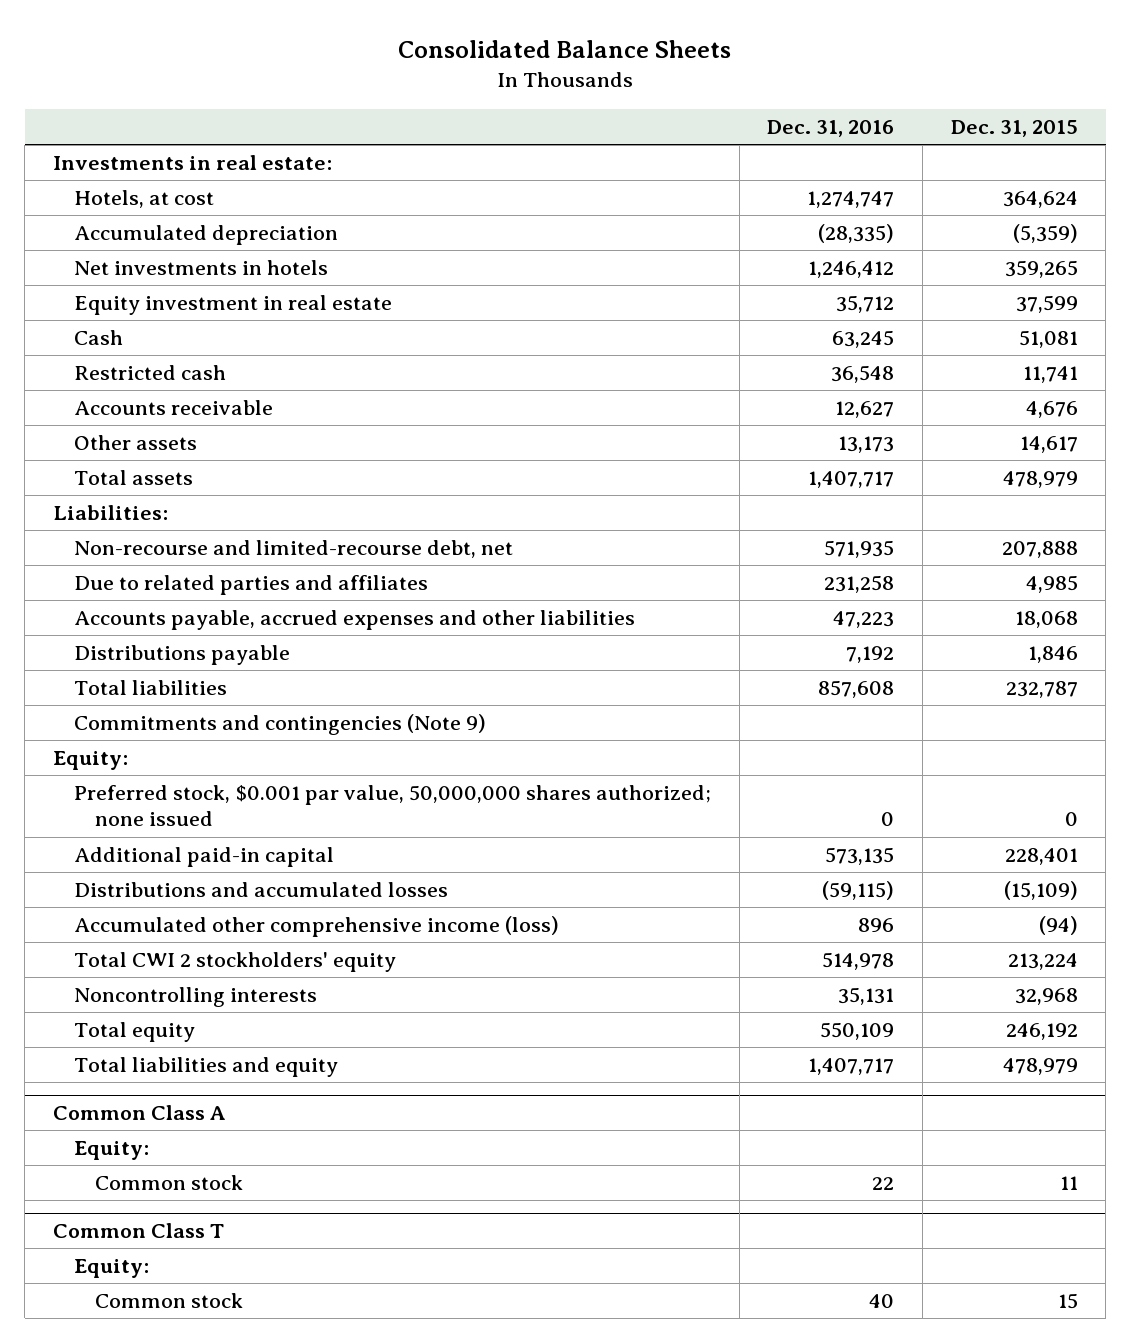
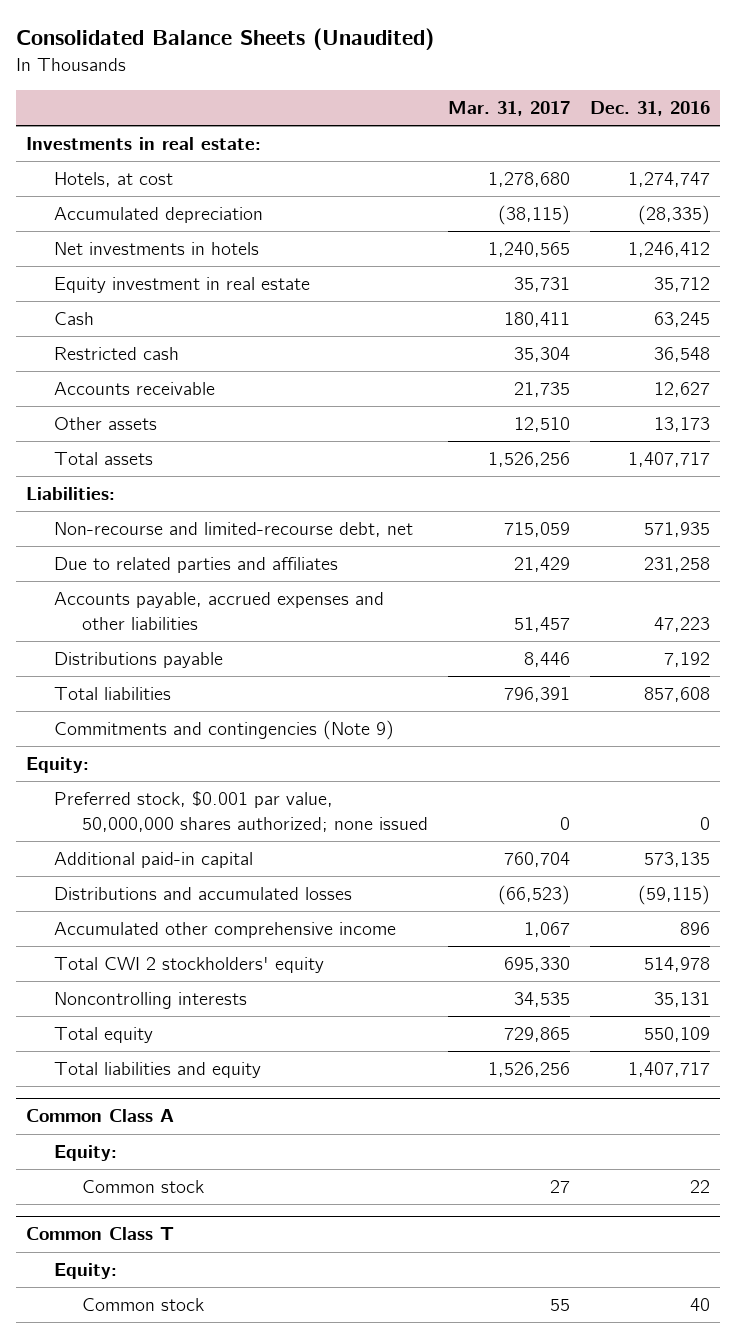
- Consolidated Balance Sheets
+ Consolidated Balance Sheets (Unaudited)
- | Dec. 31, 2016 | Dec. 31, 2015
+ | Mar. 31, 2017 | Dec. 31, 2016
- Accumulated other comprehensive income (loss) | 896 | (94)
+ Accumulated other comprehensive income | 1,067 | 896

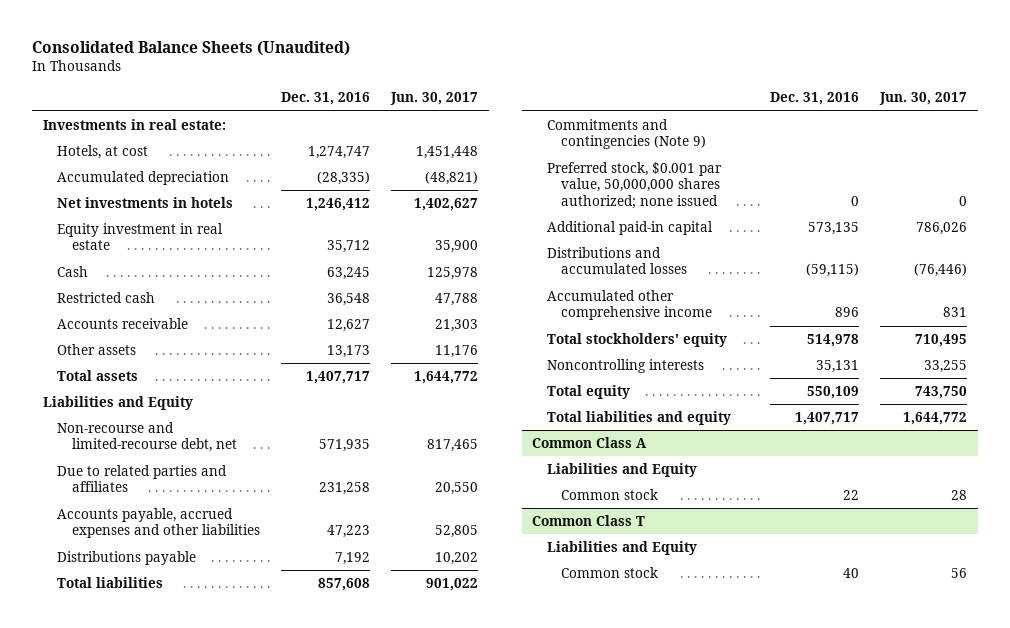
- | Mar. 31, 2017 | Dec. 31, 2016
+ | Dec. 31, 2016 | Jun. 30, 2017
- Liabilities:
+ Liabilities and Equity
- Equity:
- Total CWI 2 stockholders' equity | 695,330 | 514,978
+ Total stockholders' equity | 514,978 | 710,495
@ Common Class A
- Equity:
+ Liabilities and Equity
@ Common Class T
- Equity:
+ Liabilities and Equity

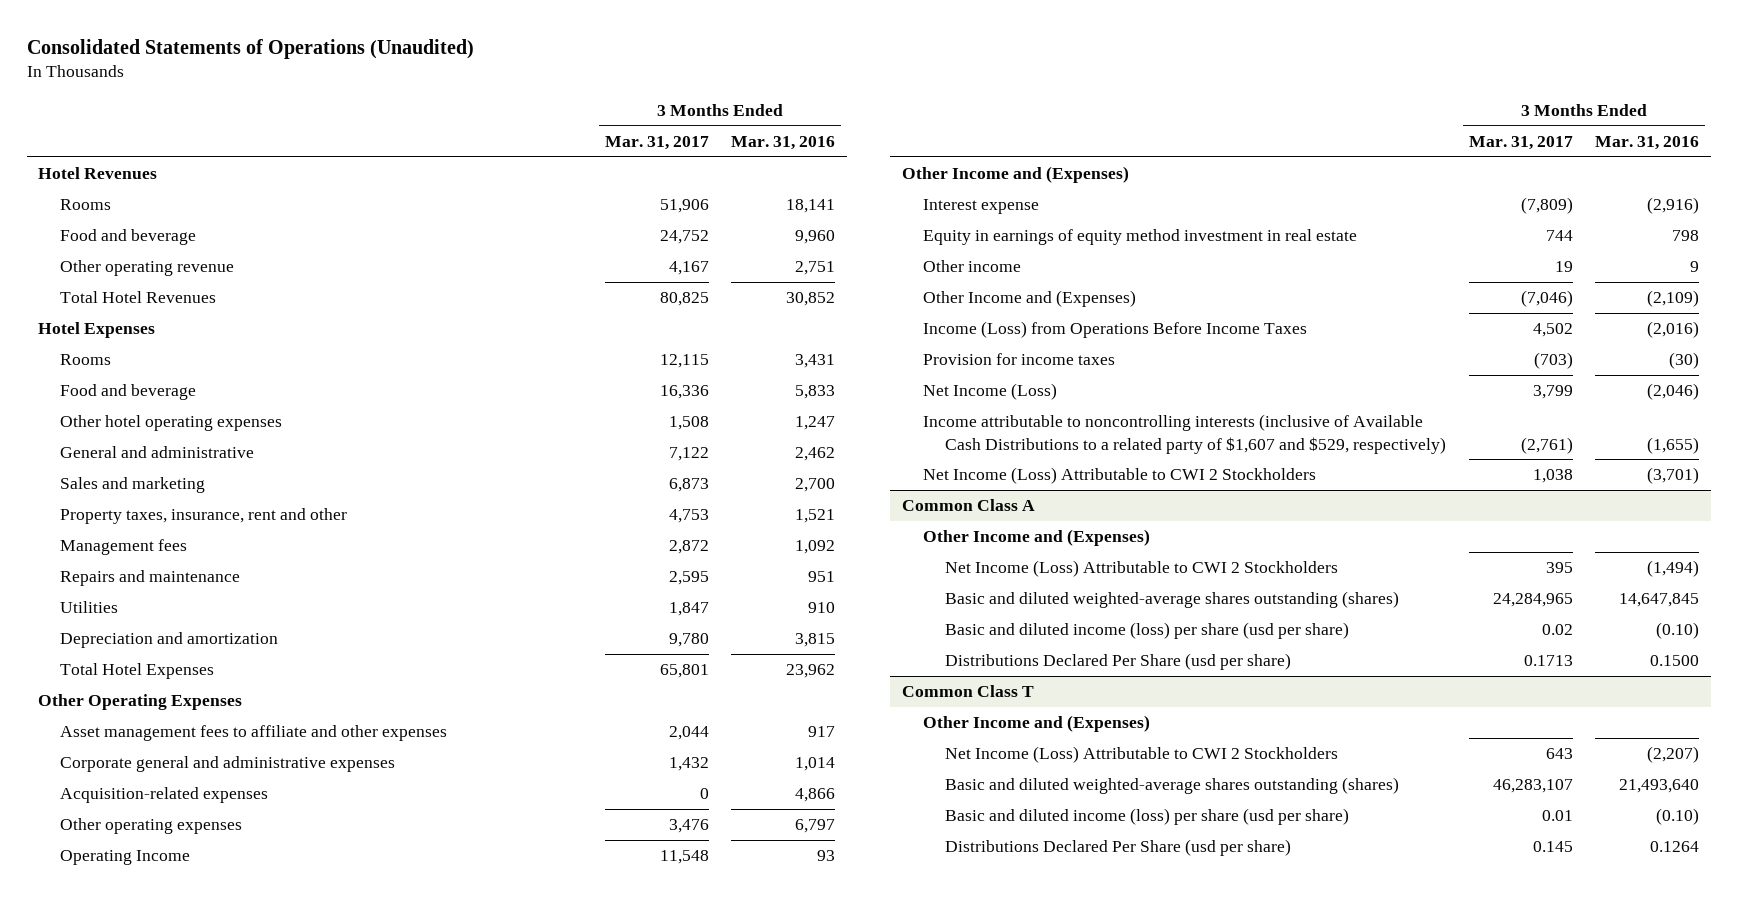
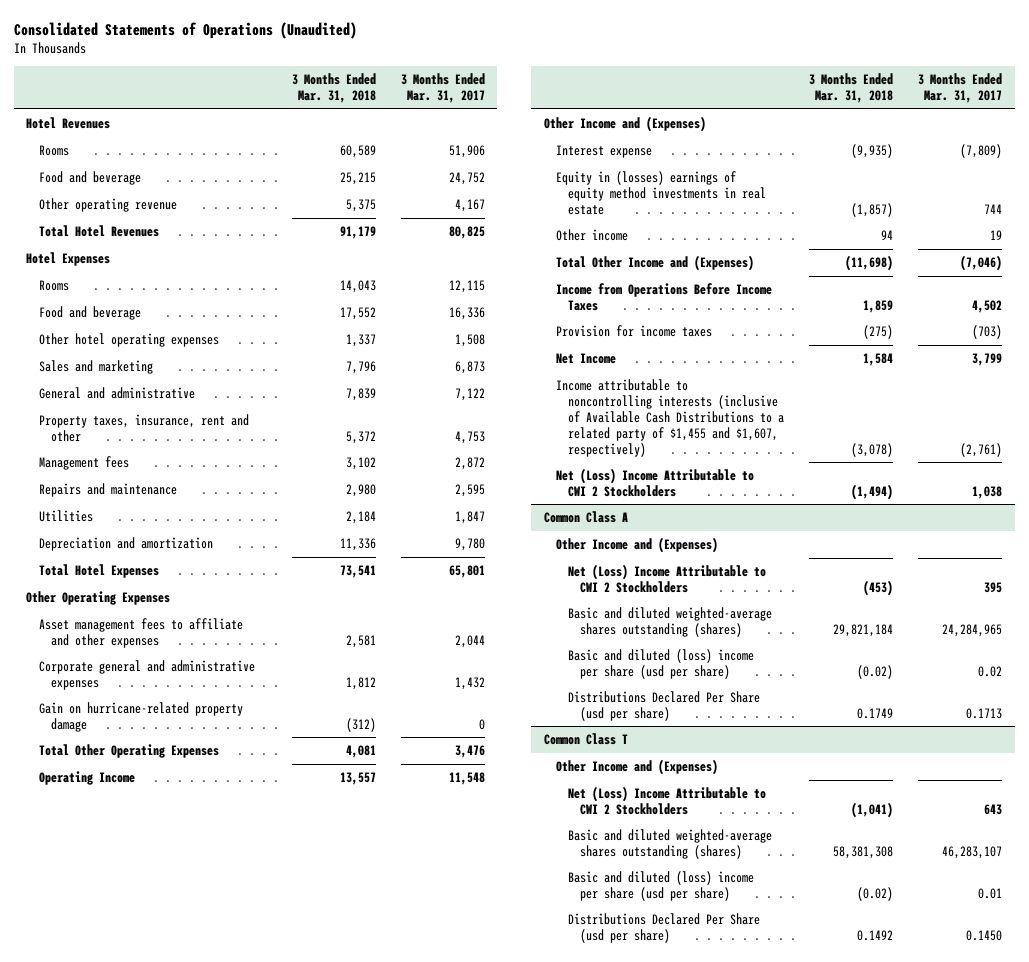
- | 3 Months Ended Mar. 31, 2017 | 3 Months Ended Mar. 31, 2016
+ | 3 Months Ended Mar. 31, 2018 | 3 Months Ended Mar. 31, 2017
moved down: General and administrative | 7,839 | 7,122
- Acquisition-related expenses | 0 | 4,866
- Other operating expenses | 3,476 | 6,797
+ Gain on hurricane-related property damage | (312) | 0
+ Total Other Operating Expenses | 4,081 | 3,476
- Equity in earnings of equity method investment in real estate | 744 | 798
+ Equity in (losses) earnings of equity method investments in real estate | (1,857) | 744
- Other Income and (Expenses) | (7,046) | (2,109)
- Income (Loss) from Operations Before Income Taxes | 4,502 | (2,016)
+ Total Other Income and (Expenses) | (11,698) | (7,046)
+ Income from Operations Before Income Taxes | 1,859 | 4,502
- Net Income (Loss) | 3,799 | (2,046)
- Income attributable to noncontrolling interests (inclusive of Available Cash Distributions to a related party of $1,607 and $529, respectively) | (2,761) | (1,655)
- Net Income (Loss) Attributable to CWI 2 Stockholders | 1,038 | (3,701)
+ Net Income | 1,584 | 3,799
+ Income attributable to noncontrolling interests (inclusive of Available Cash Distributions to a related party of $1,455 and $1,607, respectively) | (3,078) | (2,761)
+ Net (Loss) Income Attributable to CWI 2 Stockholders | (1,494) | 1,038
@ Common Class A
- Net Income (Loss) Attributable to CWI 2 Stockholders | 395 | (1,494)
+ Net (Loss) Income Attributable to CWI 2 Stockholders | (453) | 395
- Basic and diluted income (loss) per share (usd per share) | 0.02 | (0.10)
+ Basic and diluted (loss) income per share (usd per share) | (0.02) | 0.02
@ Common Class T
- Net Income (Loss) Attributable to CWI 2 Stockholders | 643 | (2,207)
+ Net (Loss) Income Attributable to CWI 2 Stockholders | (1,041) | 643
- Basic and diluted income (loss) per share (usd per share) | 0.01 | (0.10)
- Distributions Declared Per Share (usd per share) | 0.145 | 0.1264
+ Basic and diluted (loss) income per share (usd per share) | (0.02) | 0.01
+ Distributions Declared Per Share (usd per share) | 0.1492 | 0.1450

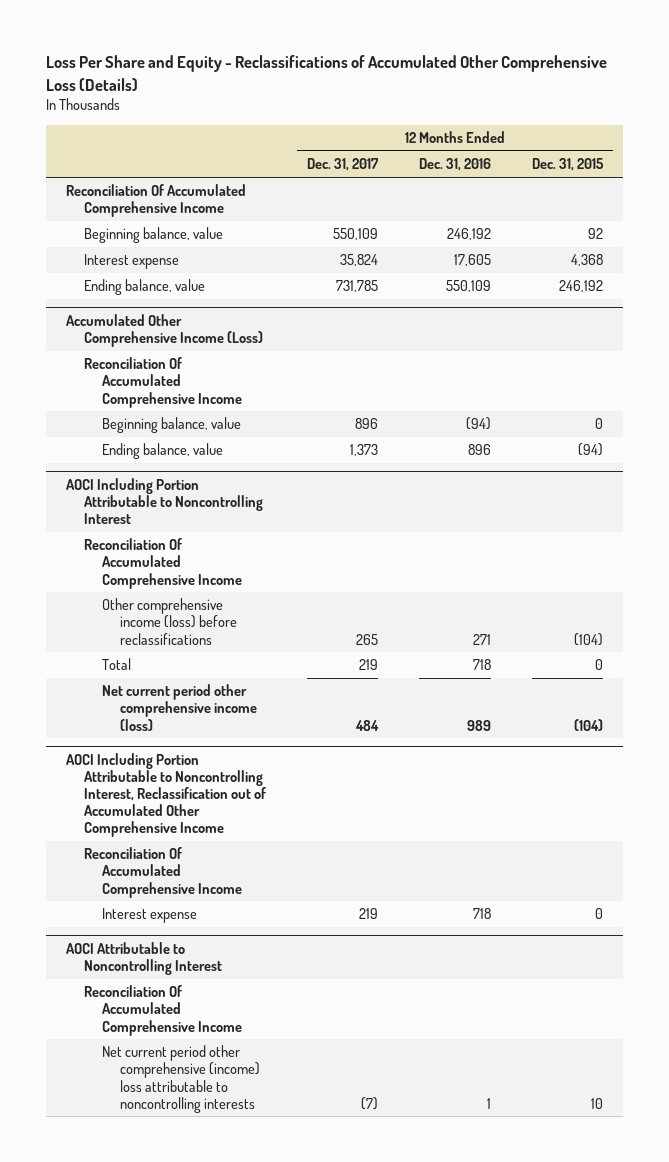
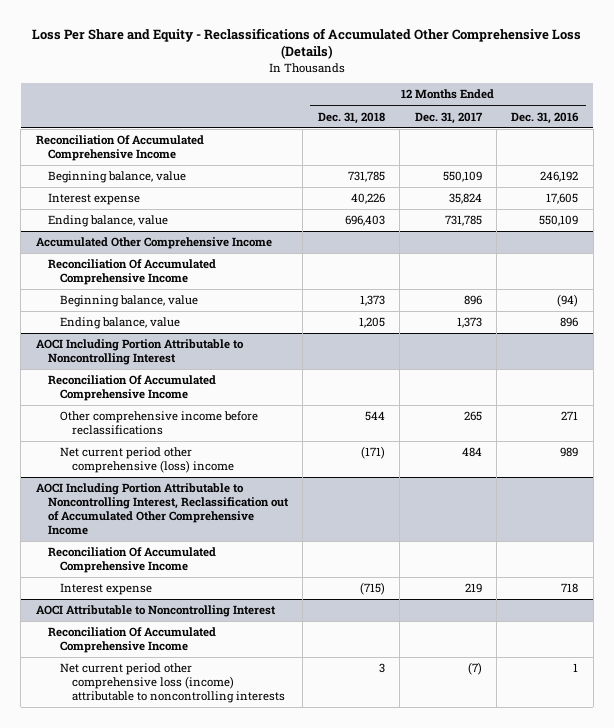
- | 12 Months Ended Dec. 31, 2017 | 12 Months Ended Dec. 31, 2016 | 12 Months Ended Dec. 31, 2015
+ | 12 Months Ended Dec. 31, 2018 | 12 Months Ended Dec. 31, 2017 | 12 Months Ended Dec. 31, 2016
- Accumulated Other Comprehensive Income (Loss)
+ Accumulated Other Comprehensive Income
@ AOCI Including Portion Attributable to Noncontrolling Interest
- Other comprehensive income (loss) before reclassifications | 265 | 271 | (104)
- Total | 219 | 718 | 0
- Net current period other comprehensive income (loss) | 484 | 989 | (104)
+ Other comprehensive income before reclassifications | 544 | 265 | 271
+ Net current period other comprehensive (loss) income | (171) | 484 | 989
@ AOCI Attributable to Noncontrolling Interest
- Net current period other comprehensive (income) loss attributable to noncontrolling interests | (7) | 1 | 10
+ Net current period other comprehensive loss (income) attributable to noncontrolling interests | 3 | (7) | 1

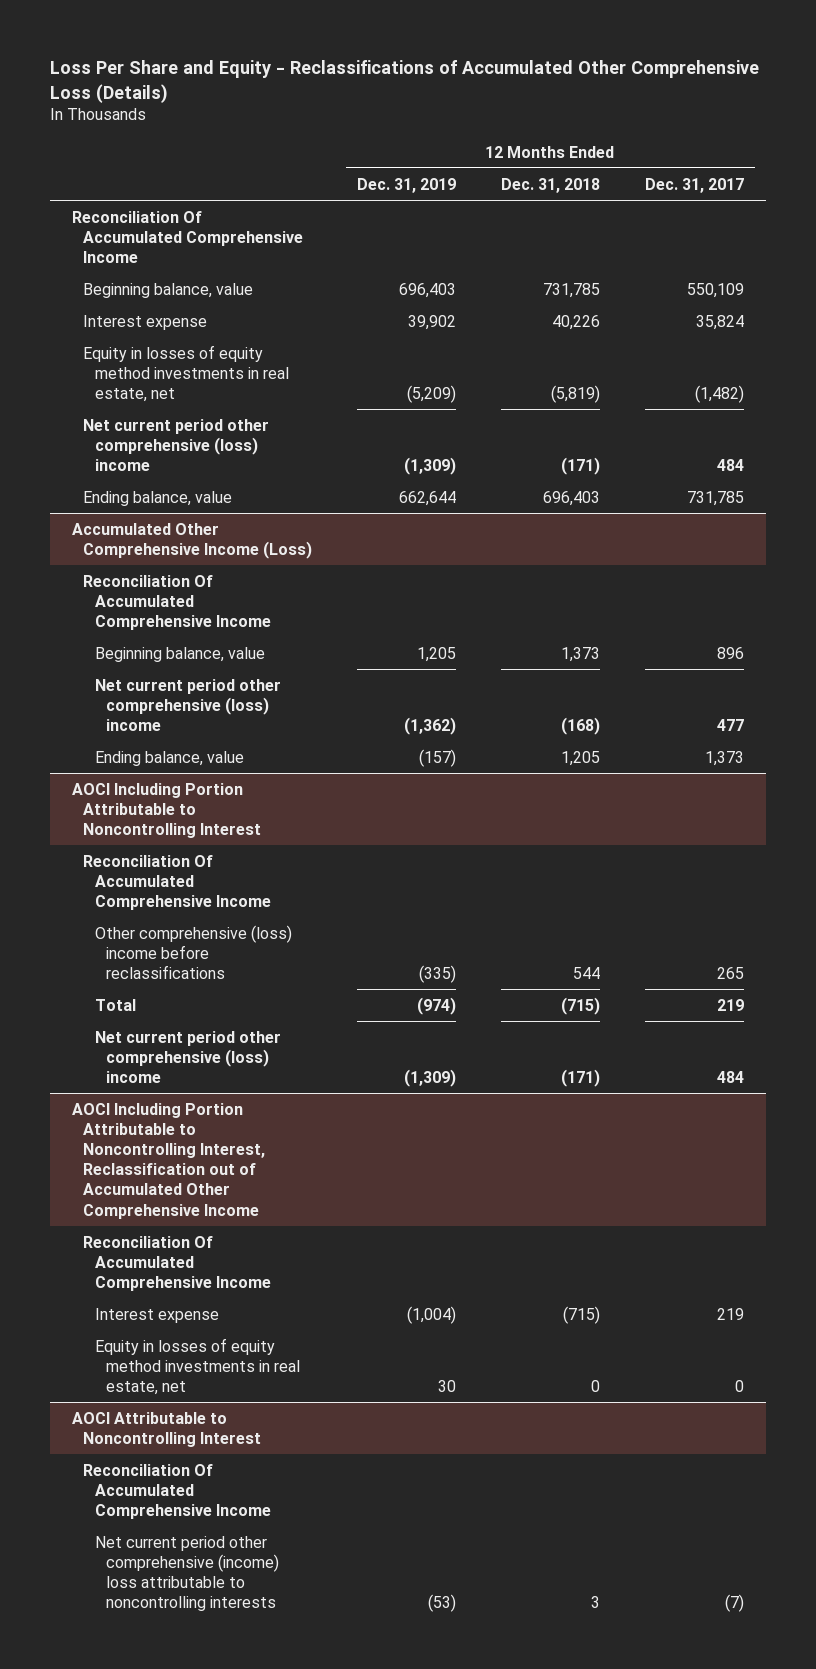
- | 12 Months Ended Dec. 31, 2018 | 12 Months Ended Dec. 31, 2017 | 12 Months Ended Dec. 31, 2016
+ | 12 Months Ended Dec. 31, 2019 | 12 Months Ended Dec. 31, 2018 | 12 Months Ended Dec. 31, 2017
+ Equity in losses of equity method investments in real estate, net | (5,209) | (5,819) | (1,482)
+ Net current period other comprehensive (loss) income | (1,309) | (171) | 484
- Accumulated Other Comprehensive Income
+ Accumulated Other Comprehensive Income (Loss)
+ Net current period other comprehensive (loss) income | (1,362) | (168) | 477
@ AOCI Including Portion Attributable to Noncontrolling Interest
- Other comprehensive income before reclassifications | 544 | 265 | 271
+ Other comprehensive (loss) income before reclassifications | (335) | 544 | 265
+ Total | (974) | (715) | 219
@ AOCI Including Portion Attributable to Noncontrolling Interest, Reclassification out of Accumulated Other Comprehensive Income
+ Equity in losses of equity method investments in real estate, net | 30 | 0 | 0
@ AOCI Attributable to Noncontrolling Interest
- Net current period other comprehensive loss (income) attributable to noncontrolling interests | 3 | (7) | 1
+ Net current period other comprehensive (income) loss attributable to noncontrolling interests | (53) | 3 | (7)

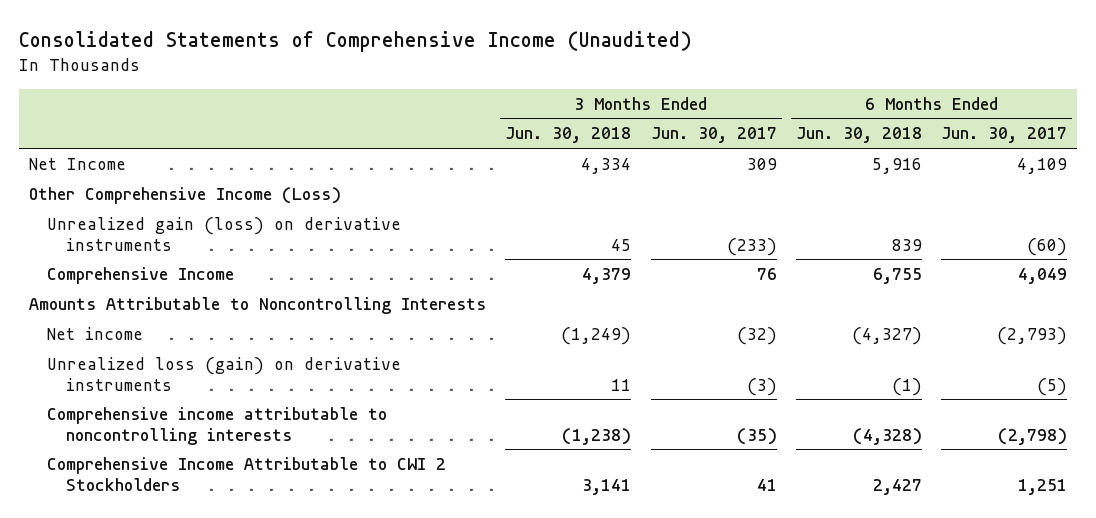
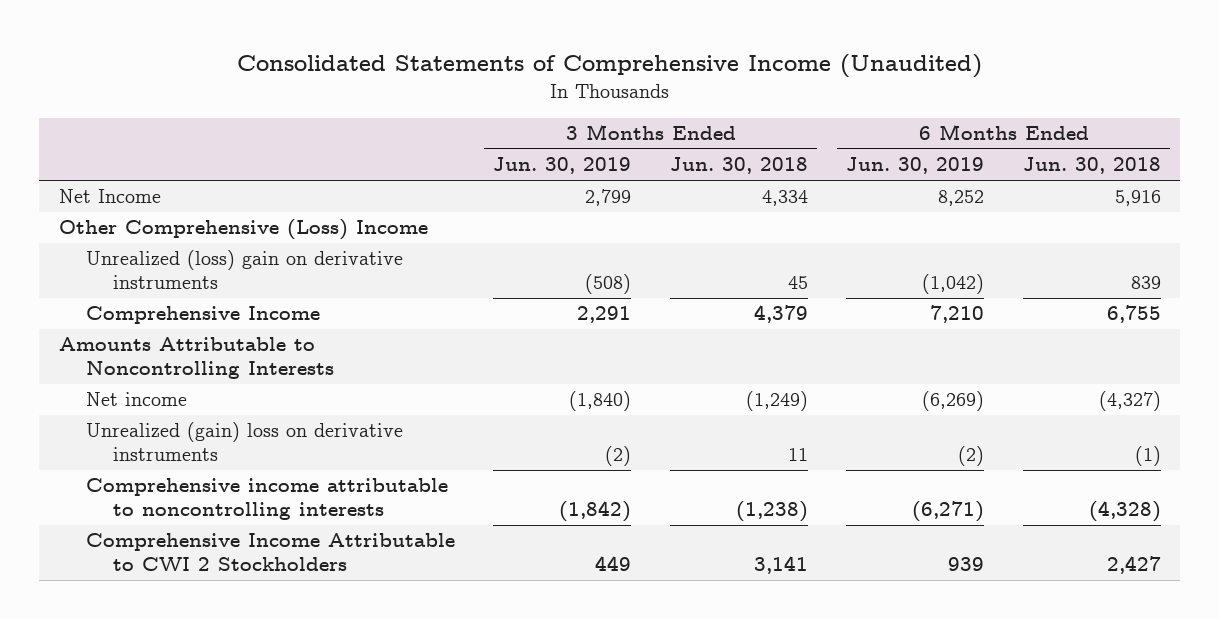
- | 3 Months Ended Jun. 30, 2018 | 3 Months Ended Jun. 30, 2017 | 6 Months Ended Jun. 30, 2018 | 6 Months Ended Jun. 30, 2017
+ | 3 Months Ended Jun. 30, 2019 | 3 Months Ended Jun. 30, 2018 | 6 Months Ended Jun. 30, 2019 | 6 Months Ended Jun. 30, 2018
- Other Comprehensive Income (Loss)
- Unrealized gain (loss) on derivative instruments | 45 | (233) | 839 | (60)
+ Other Comprehensive (Loss) Income
+ Unrealized (loss) gain on derivative instruments | (508) | 45 | (1,042) | 839
- Unrealized loss (gain) on derivative instruments | 11 | (3) | (1) | (5)
+ Unrealized (gain) loss on derivative instruments | (2) | 11 | (2) | (1)

